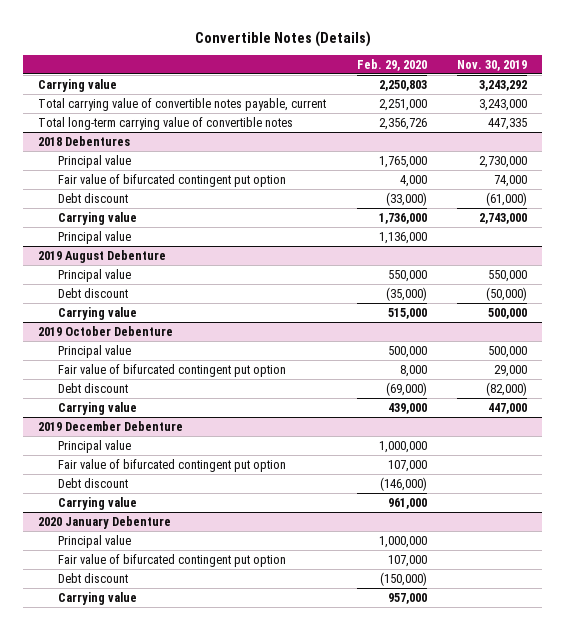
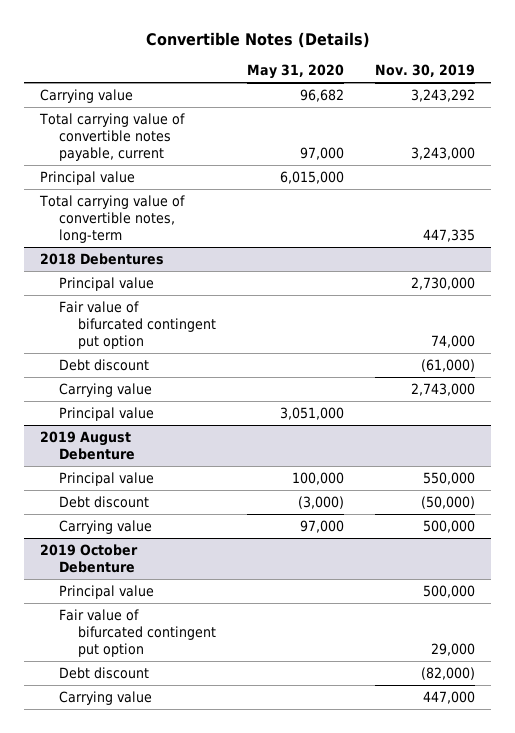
- | Feb. 29, 2020 | Nov. 30, 2019
+ | May 31, 2020 | Nov. 30, 2019
- Total long-term carrying value of convertible notes | 2,356,726 | 447,335
+ Principal value | 6,015,000 |
+ Total carrying value of convertible notes, long-term | | 447,335
- 2019 December Debenture
- Principal value | 1,000,000 |
- Fair value of bifurcated contingent put option | 107,000 |
- Debt discount | (146,000) |
- Carrying value | 961,000 |
- 2020 January Debenture
- Principal value | 1,000,000 |
- Fair value of bifurcated contingent put option | 107,000 |
- Debt discount | (150,000) |
- Carrying value | 957,000 |

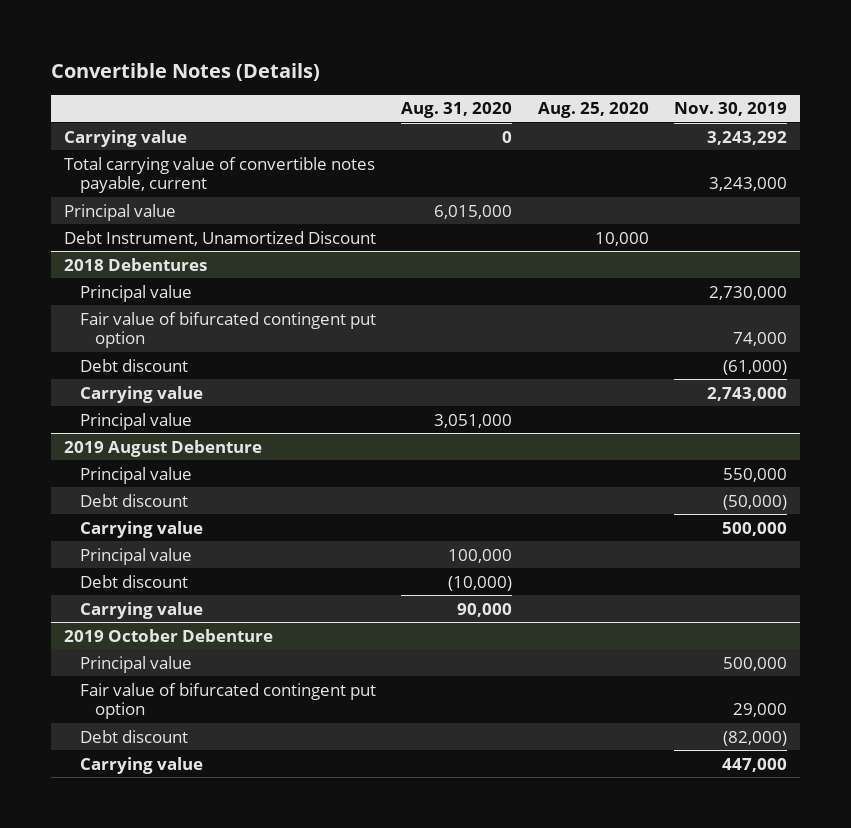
- | May 31, 2020 | Nov. 30, 2019
+ | Aug. 31, 2020 | Aug. 25, 2020 | Nov. 30, 2019
- Total carrying value of convertible notes, long-term | | 447,335
+ Debt Instrument, Unamortized Discount | | 10,000 |
@ 2019 August Debenture
+ Principal value | 100,000 | |
+ Debt discount | (10,000) | |
+ Carrying value | 90,000 | |

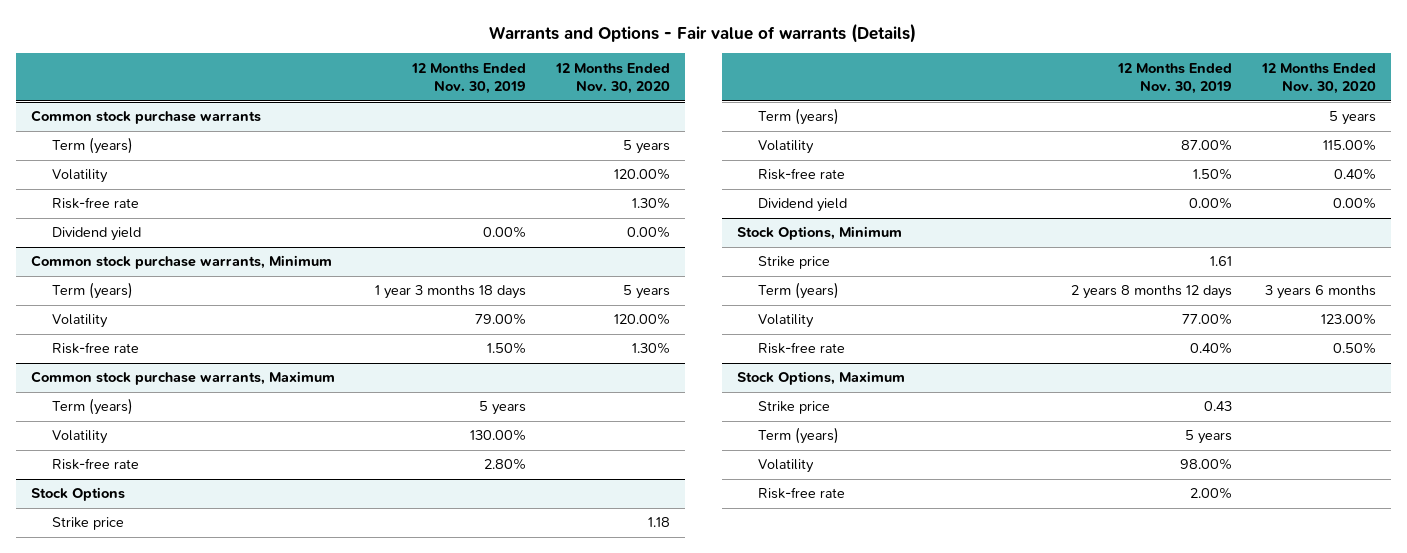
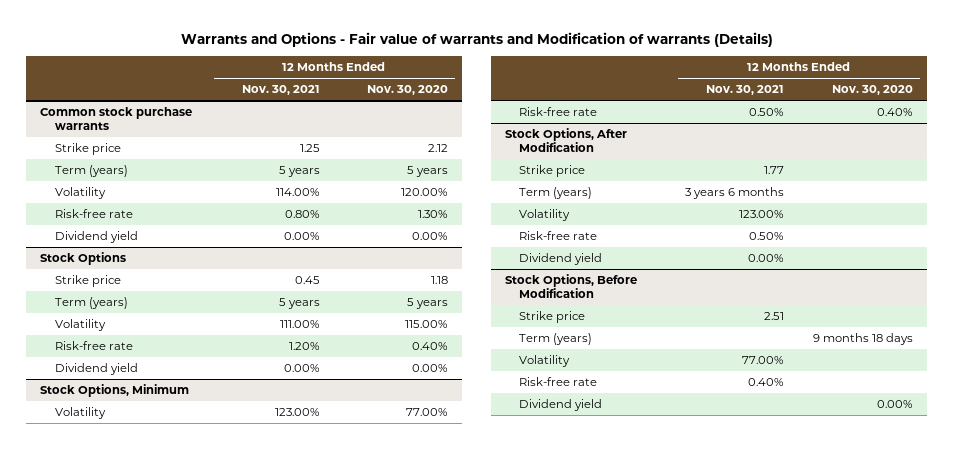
- Warrants and Options - Fair value of warrants (Details)
+ Warrants and Options - Fair value of warrants and Modification of warrants (Details)
- | 12 Months Ended Nov. 30, 2019 | 12 Months Ended Nov. 30, 2020
+ | 12 Months Ended Nov. 30, 2021 | 12 Months Ended Nov. 30, 2020
@ Common stock purchase warrants
+ Strike price | 1.25 | 2.12
- Common stock purchase warrants, Minimum
- Term (years) | 1 year 3 months 18 days | 5 years
- Volatility | 79.00% | 120.00%
- Risk-free rate | 1.50% | 1.30%
- Common stock purchase warrants, Maximum
- Term (years) | 5 years |
- Volatility | 130.00% |
- Risk-free rate | 2.80% |
@ Stock Options, Minimum
- Strike price | 1.61 |
- Term (years) | 2 years 8 months 12 days | 3 years 6 months
- Volatility | 77.00% | 123.00%
- Risk-free rate | 0.40% | 0.50%
- Stock Options, Maximum
@ Stock Options, Minimum
+ Volatility | 123.00% | 77.00%
+ Risk-free rate | 0.50% | 0.40%
+ Stock Options, After Modification
+ Dividend yield | 0.00% |
+ Stock Options, Before Modification
+ Strike price | 2.51 |
+ Term (years) | | 9 months 18 days
+ Volatility | 77.00% |
+ Risk-free rate | 0.40% |
+ Dividend yield | | 0.00%

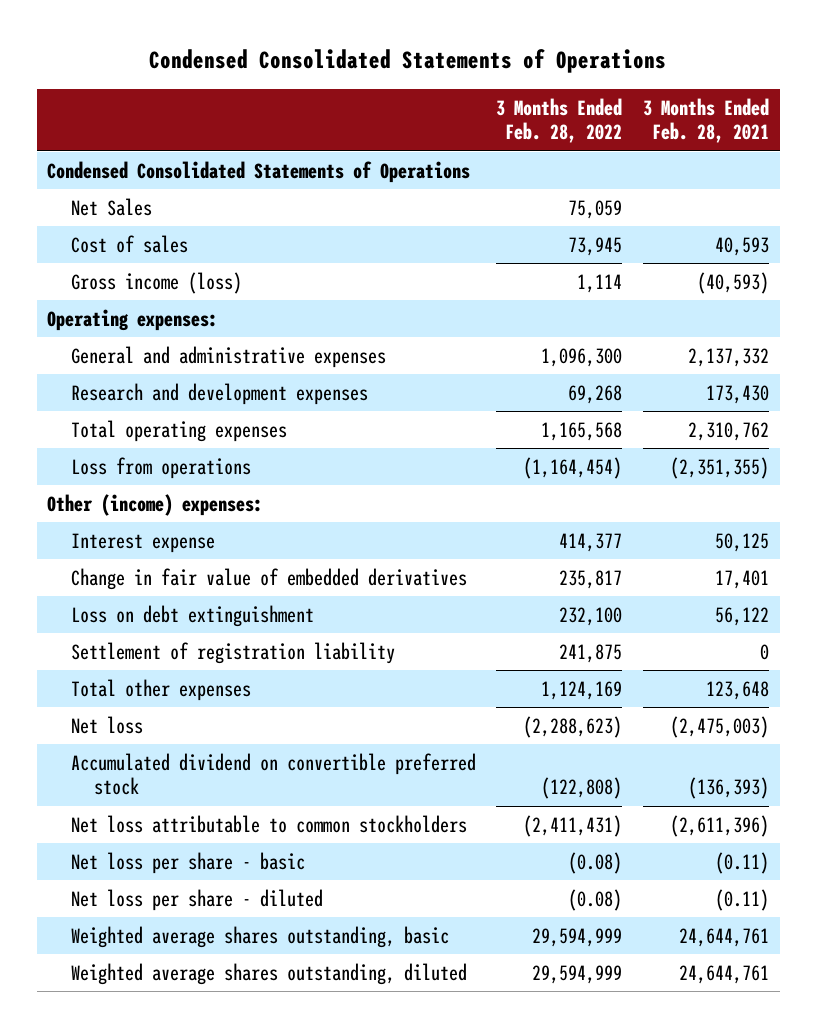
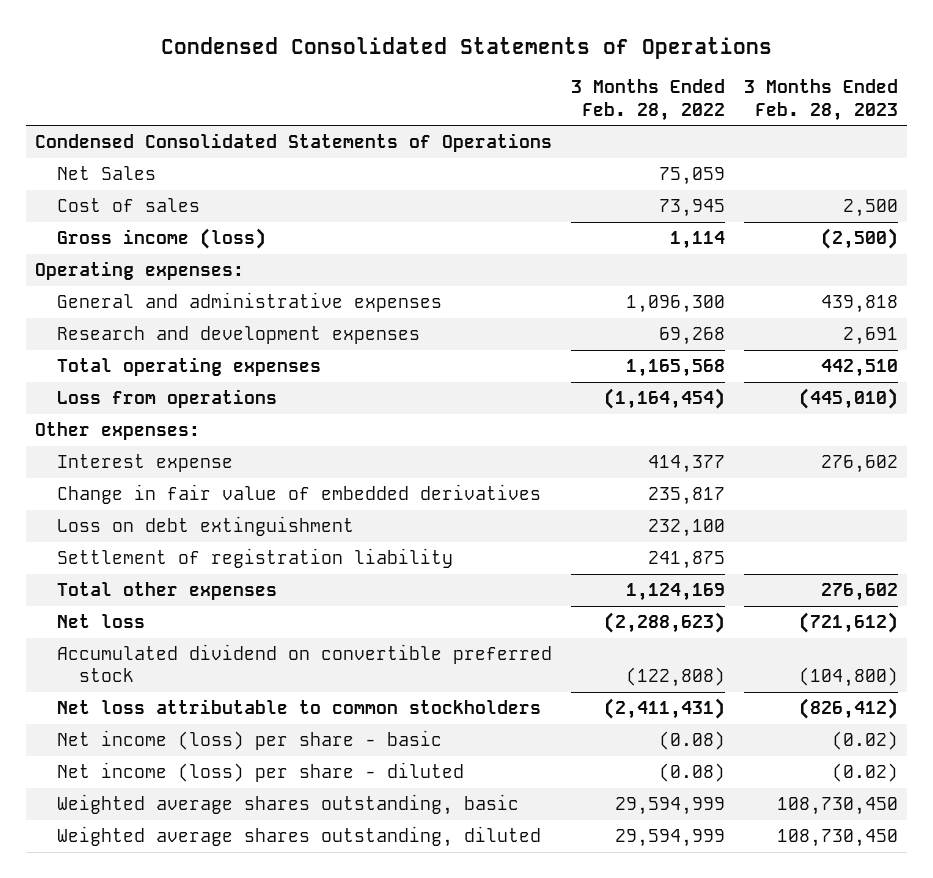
- | 3 Months Ended Feb. 28, 2022 | 3 Months Ended Feb. 28, 2021
+ | 3 Months Ended Feb. 28, 2022 | 3 Months Ended Feb. 28, 2023
- Other (income) expenses:
+ Other expenses:
- Net loss per share - basic | (0.08) | (0.11)
- Net loss per share - diluted | (0.08) | (0.11)
+ Net income (loss) per share - basic | (0.08) | (0.02)
+ Net income (loss) per share - diluted | (0.08) | (0.02)

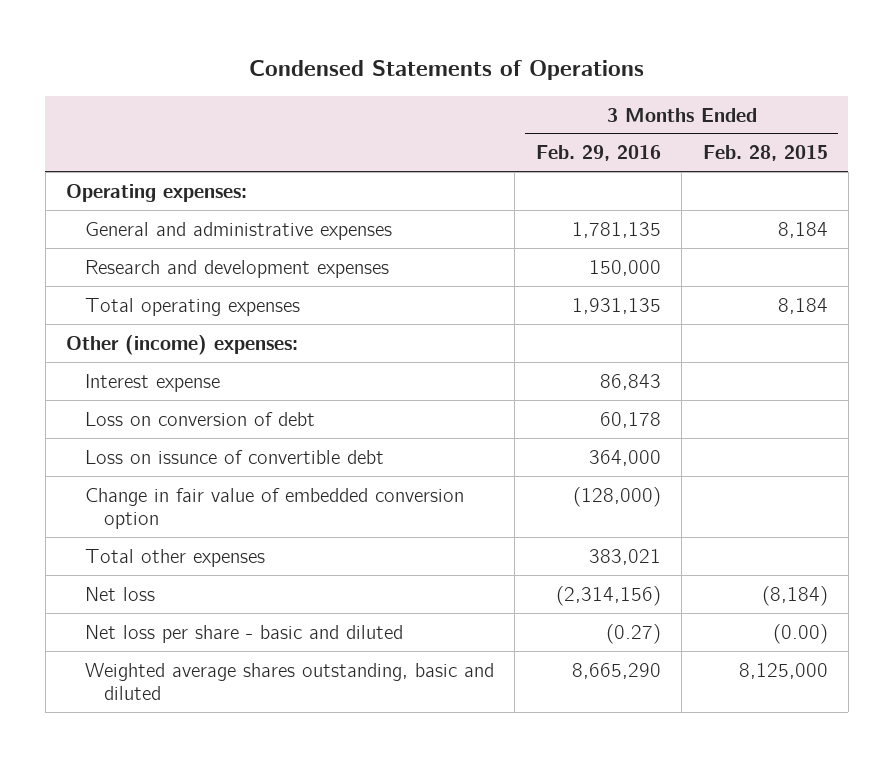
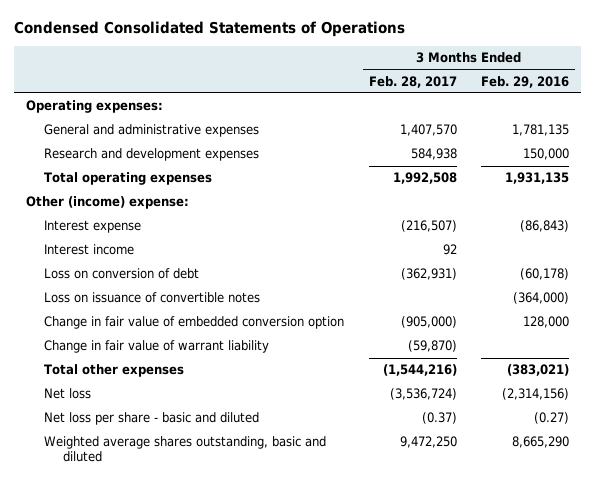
- Condensed Statements of Operations
+ Condensed Consolidated Statements of Operations
- | 3 Months Ended Feb. 29, 2016 | 3 Months Ended Feb. 28, 2015
+ | 3 Months Ended Feb. 28, 2017 | 3 Months Ended Feb. 29, 2016
- Other (income) expenses:
- Interest expense | 86,843 |
- Loss on conversion of debt | 60,178 |
- Loss on issunce of convertible debt | 364,000 |
- Change in fair value of embedded conversion option | (128,000) |
- Total other expenses | 383,021 |
+ Other (income) expense:
+ Interest expense | (216,507) | (86,843)
+ Interest income | 92 |
+ Loss on conversion of debt | (362,931) | (60,178)
+ Loss on issuance of convertible notes | | (364,000)
+ Change in fair value of embedded conversion option | (905,000) | 128,000
+ Change in fair value of warrant liability | (59,870) |
+ Total other expenses | (1,544,216) | (383,021)

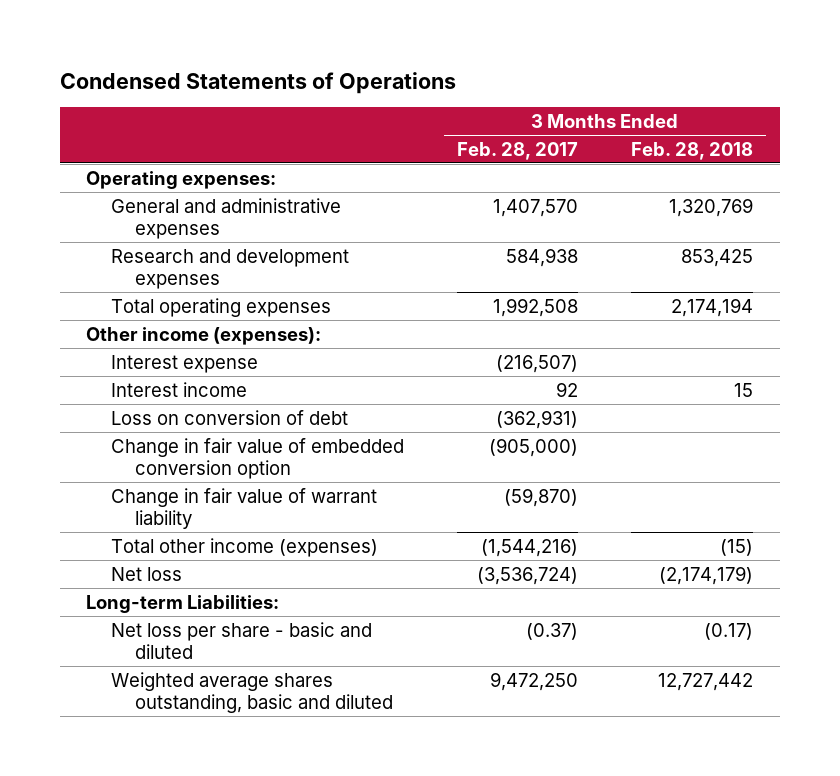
- Condensed Consolidated Statements of Operations
+ Condensed Statements of Operations
- | 3 Months Ended Feb. 28, 2017 | 3 Months Ended Feb. 29, 2016
+ | 3 Months Ended Feb. 28, 2017 | 3 Months Ended Feb. 28, 2018
- Other (income) expense:
+ Other income (expenses):
- Loss on issuance of convertible notes | | (364,000)
- Total other expenses | (1,544,216) | (383,021)
+ Total other income (expenses) | (1,544,216) | (15)
+ Long-term Liabilities:

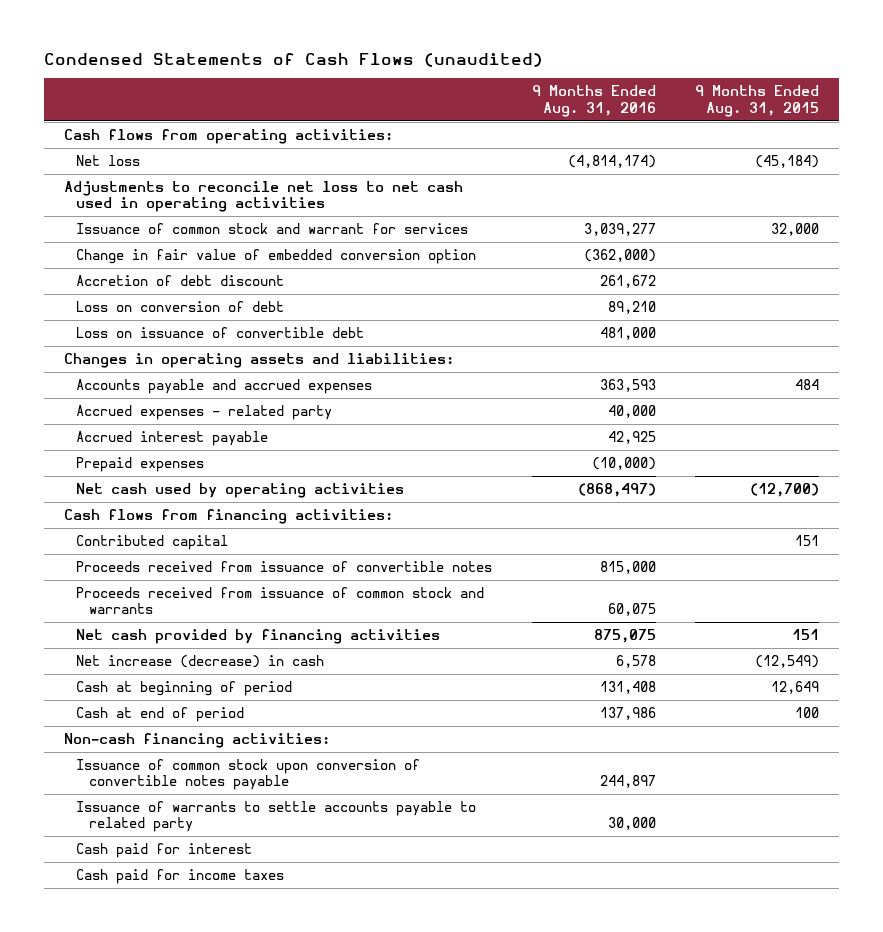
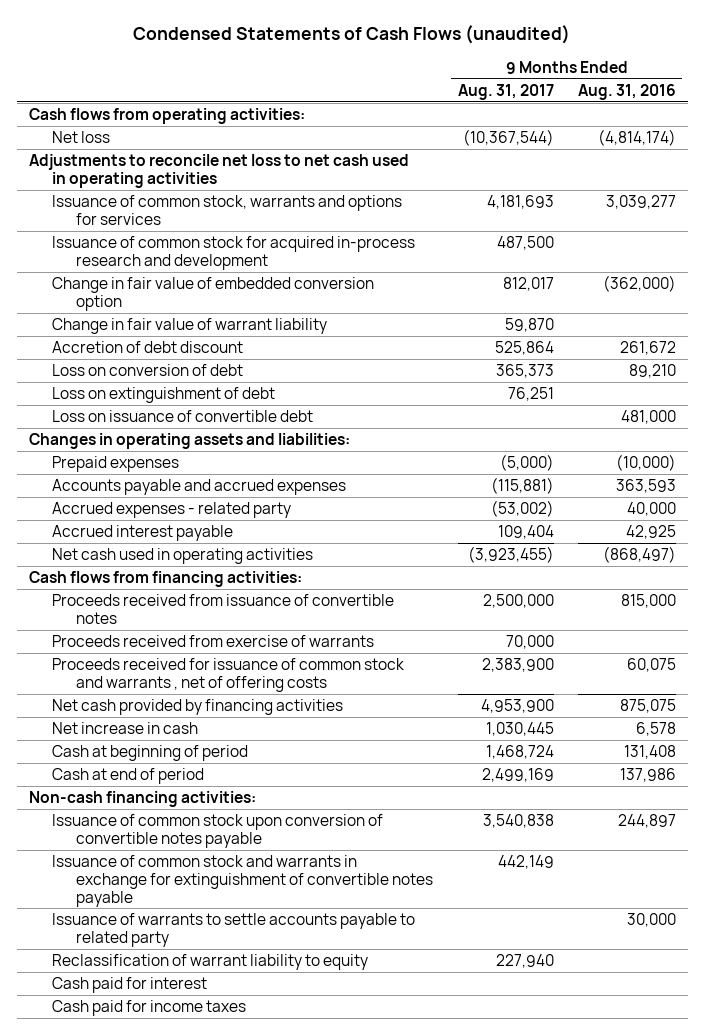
- | 9 Months Ended Aug. 31, 2016 | 9 Months Ended Aug. 31, 2015
+ | 9 Months Ended Aug. 31, 2017 | 9 Months Ended Aug. 31, 2016
- Issuance of common stock and warrant for services | 3,039,277 | 32,000
+ Issuance of common stock, warrants and options for services | 4,181,693 | 3,039,277
+ Issuance of common stock for acquired in-process research and development | 487,500 |
+ Change in fair value of warrant liability | 59,870 |
+ Loss on extinguishment of debt | 76,251 |
moved up: Prepaid expenses | (5,000) | (10,000)
- Net cash used by operating activities | (868,497) | (12,700)
+ Net cash used in operating activities | (3,923,455) | (868,497)
- Contributed capital | | 151
- Proceeds received from issuance of common stock and warrants | 60,075 |
+ Proceeds received from exercise of warrants | 70,000 |
+ Proceeds received for issuance of common stock and warrants , net of offering costs | 2,383,900 | 60,075
- Net increase (decrease) in cash | 6,578 | (12,549)
+ Net increase in cash | 1,030,445 | 6,578
+ Issuance of common stock and warrants in exchange for extinguishment of convertible notes payable | 442,149 |
+ Reclassification of warrant liability to equity | 227,940 |

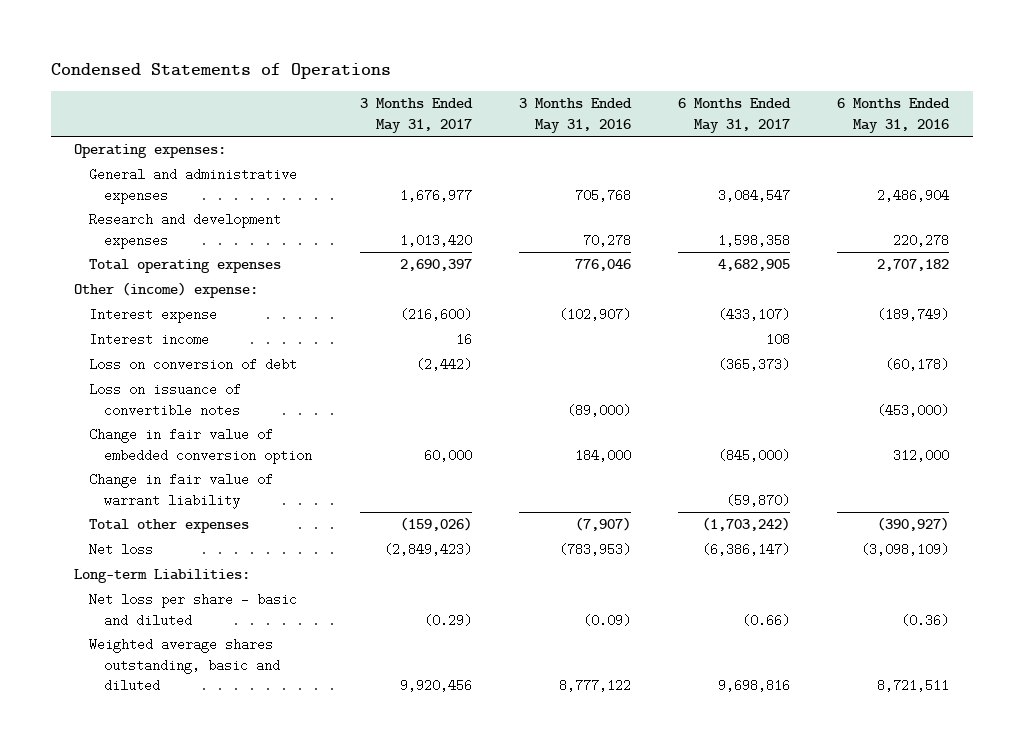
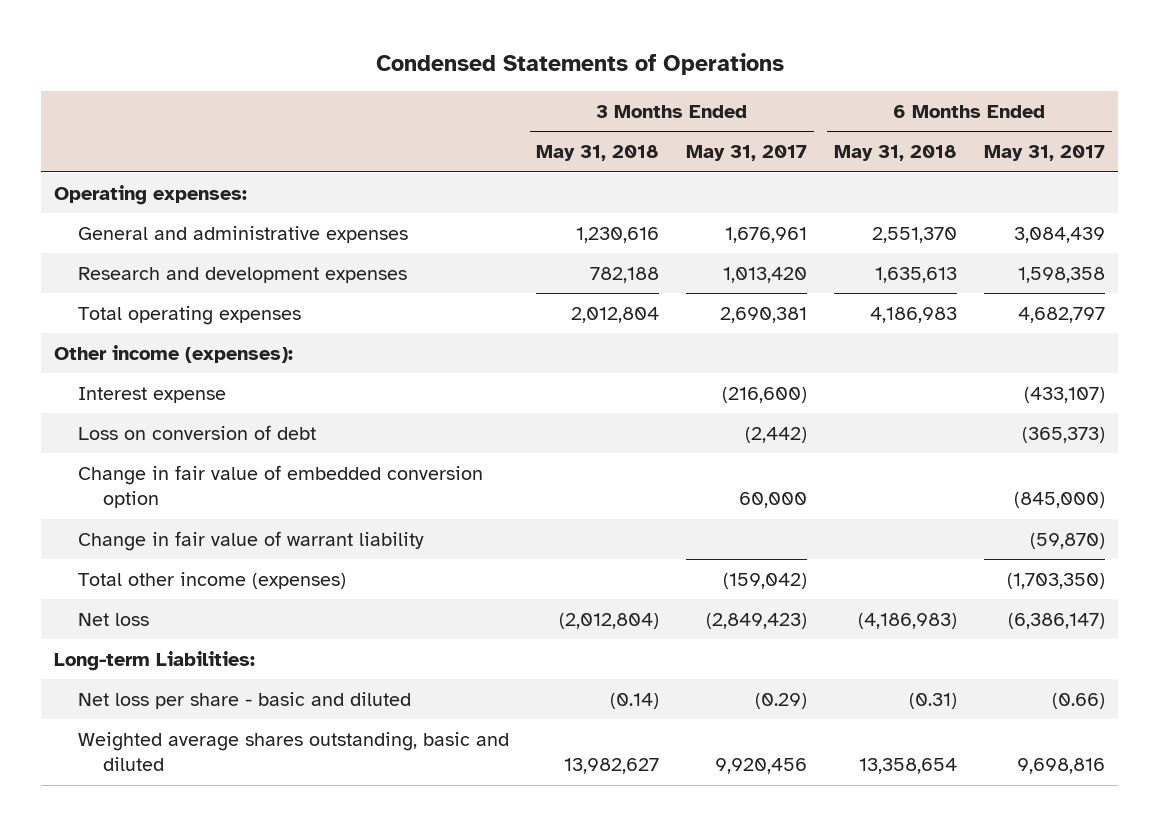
- | 3 Months Ended May 31, 2017 | 3 Months Ended May 31, 2016 | 6 Months Ended May 31, 2017 | 6 Months Ended May 31, 2016
+ | 3 Months Ended May 31, 2018 | 3 Months Ended May 31, 2017 | 6 Months Ended May 31, 2018 | 6 Months Ended May 31, 2017
- General and administrative expenses | 1,676,977 | 705,768 | 3,084,547 | 2,486,904
+ General and administrative expenses | 1,230,616 | 1,676,961 | 2,551,370 | 3,084,439
- Total operating expenses | 2,690,397 | 776,046 | 4,682,905 | 2,707,182
- Other (income) expense:
+ Total operating expenses | 2,012,804 | 2,690,381 | 4,186,983 | 4,682,797
+ Other income (expenses):
- Interest income | 16 | | 108 |
- Loss on issuance of convertible notes | | (89,000) | | (453,000)
- Total other expenses | (159,026) | (7,907) | (1,703,242) | (390,927)
+ Total other income (expenses) | | (159,042) | | (1,703,350)

